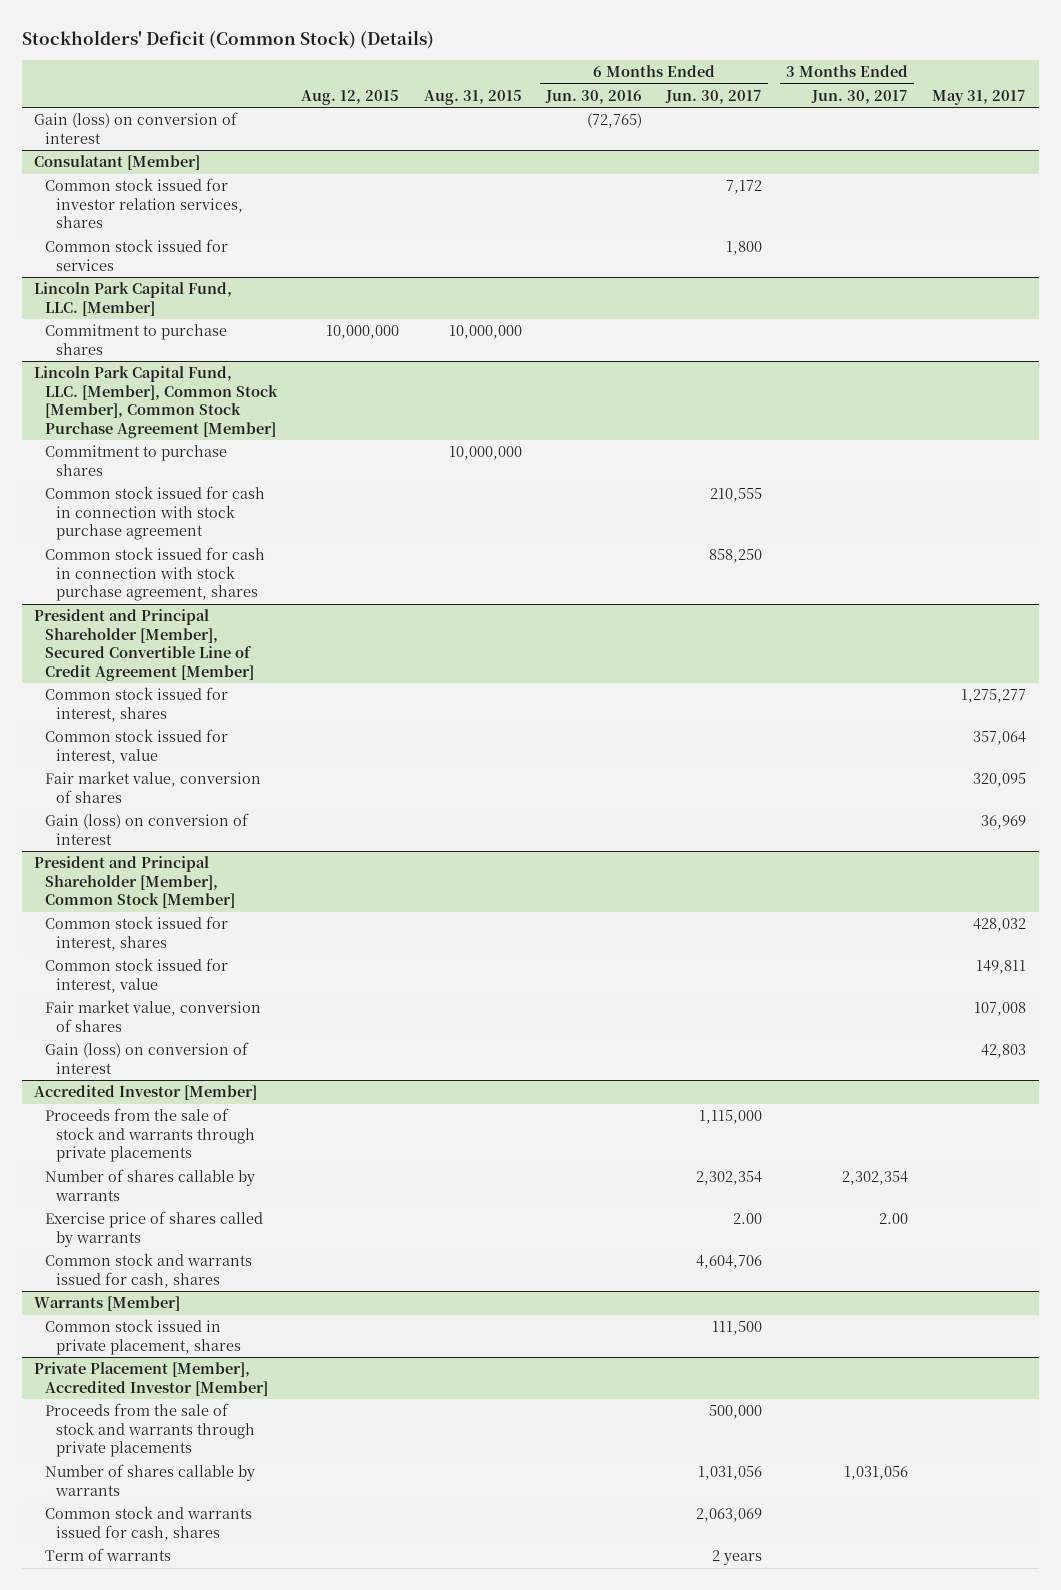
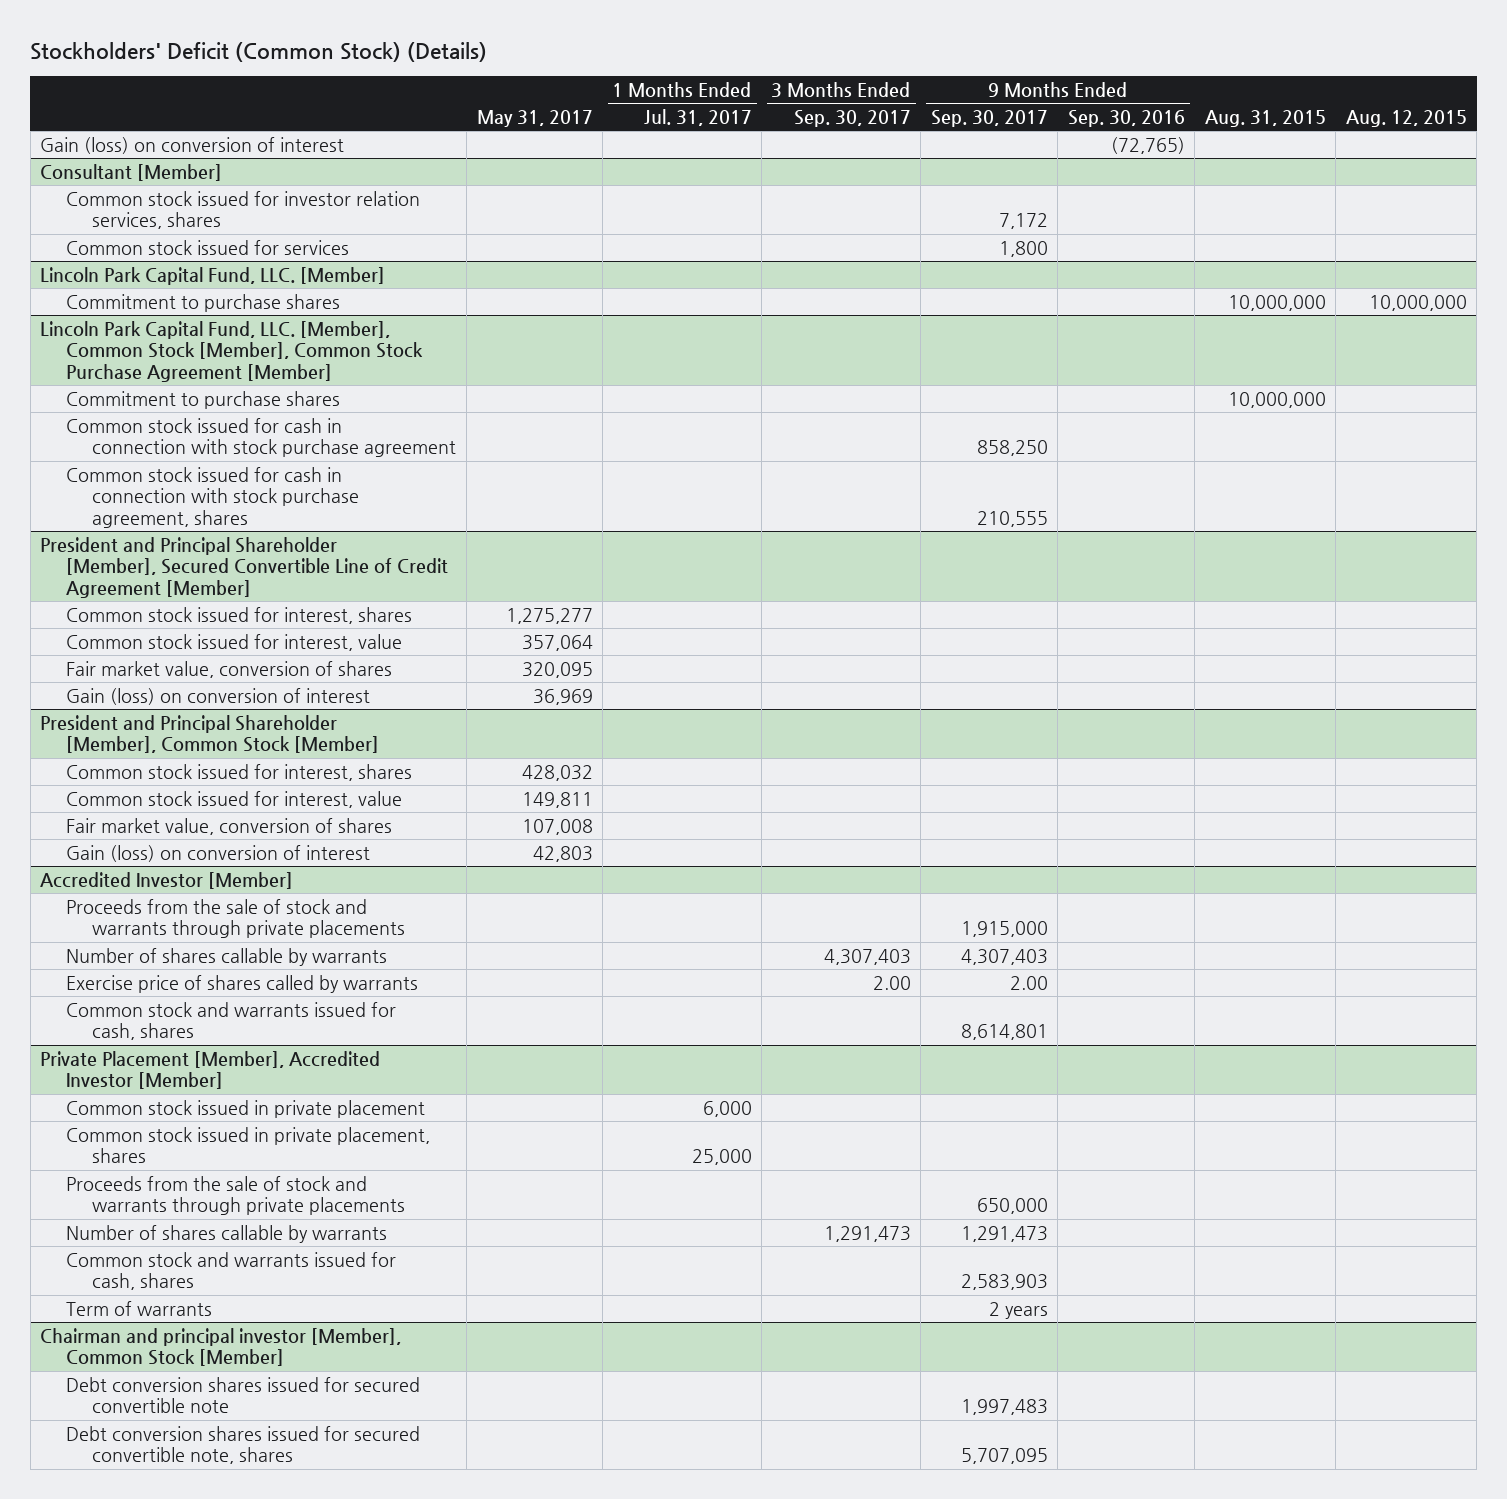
- | Aug. 12, 2015 | Aug. 31, 2015 | 6 Months Ended Jun. 30, 2016 | 6 Months Ended Jun. 30, 2017 | 3 Months Ended Jun. 30, 2017 | May 31, 2017
+ | May 31, 2017 | 1 Months Ended Jul. 31, 2017 | 3 Months Ended Sep. 30, 2017 | 9 Months Ended Sep. 30, 2017 | 9 Months Ended Sep. 30, 2016 | Aug. 31, 2015 | Aug. 12, 2015
- Consulatant [Member]
+ Consultant [Member]
- Warrants [Member]
- Common stock issued in private placement, shares | | | | 111,500 | |
@ Private Placement [Member], Accredited Investor [Member]
+ Common stock issued in private placement | | 6,000 | | | | |
+ Common stock issued in private placement, shares | | 25,000 | | | | |
+ Chairman and principal investor [Member], Common Stock [Member]
+ Debt conversion shares issued for secured convertible note | | | | 1,997,483 | | |
+ Debt conversion shares issued for secured convertible note, shares | | | | 5,707,095 | | |

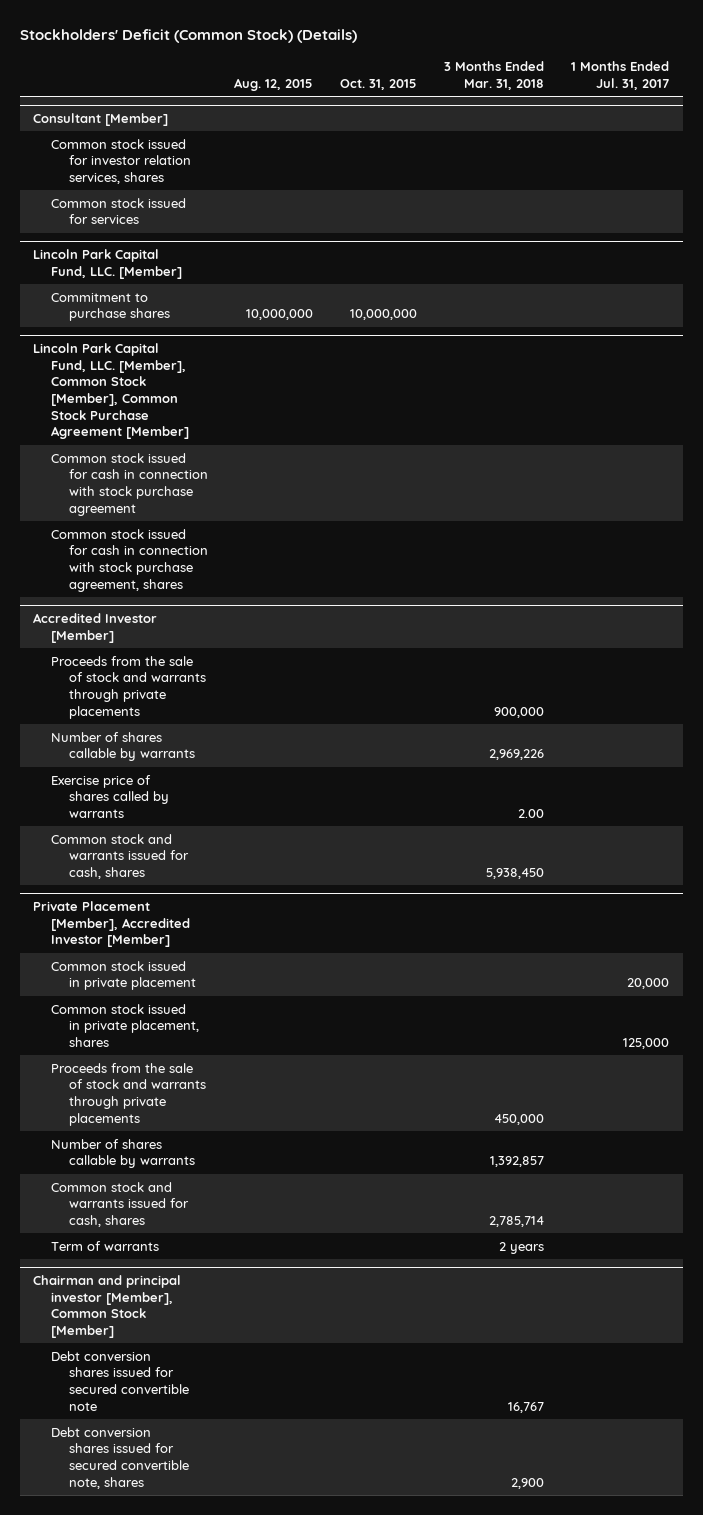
- | May 31, 2017 | 1 Months Ended Jul. 31, 2017 | 3 Months Ended Sep. 30, 2017 | 9 Months Ended Sep. 30, 2017 | 9 Months Ended Sep. 30, 2016 | Aug. 31, 2015 | Aug. 12, 2015
+ | Aug. 12, 2015 | Oct. 31, 2015 | 3 Months Ended Mar. 31, 2018 | 1 Months Ended Jul. 31, 2017
- Gain (loss) on conversion of interest | | | | | (72,765) | |
@ Lincoln Park Capital Fund, LLC. [Member], Common Stock [Member], Common Stock Purchase Agreement [Member]
- Commitment to purchase shares | | | | | | 10,000,000 |
- President and Principal Shareholder [Member], Secured Convertible Line of Credit Agreement [Member]
- Common stock issued for interest, shares | 1,275,277 | | | | | |
- Common stock issued for interest, value | 357,064 | | | | | |
- Fair market value, conversion of shares | 320,095 | | | | | |
- Gain (loss) on conversion of interest | 36,969 | | | | | |
- President and Principal Shareholder [Member], Common Stock [Member]
- Common stock issued for interest, shares | 428,032 | | | | | |
- Common stock issued for interest, value | 149,811 | | | | | |
- Fair market value, conversion of shares | 107,008 | | | | | |
- Gain (loss) on conversion of interest | 42,803 | | | | | |
@ Private Placement [Member], Accredited Investor [Member]
- Common stock issued in private placement | | 6,000 | | | | |
- Common stock issued in private placement, shares | | 25,000 | | | | |
+ Common stock issued in private placement | | | | 20,000
+ Common stock issued in private placement, shares | | | | 125,000

